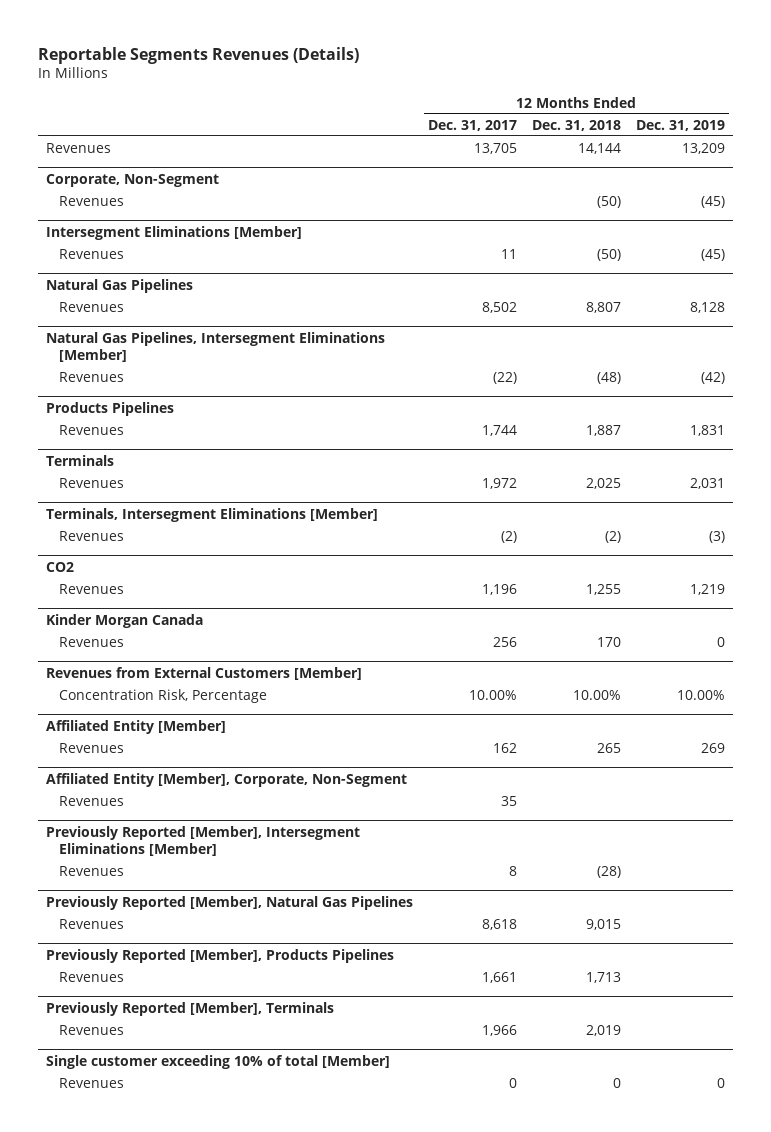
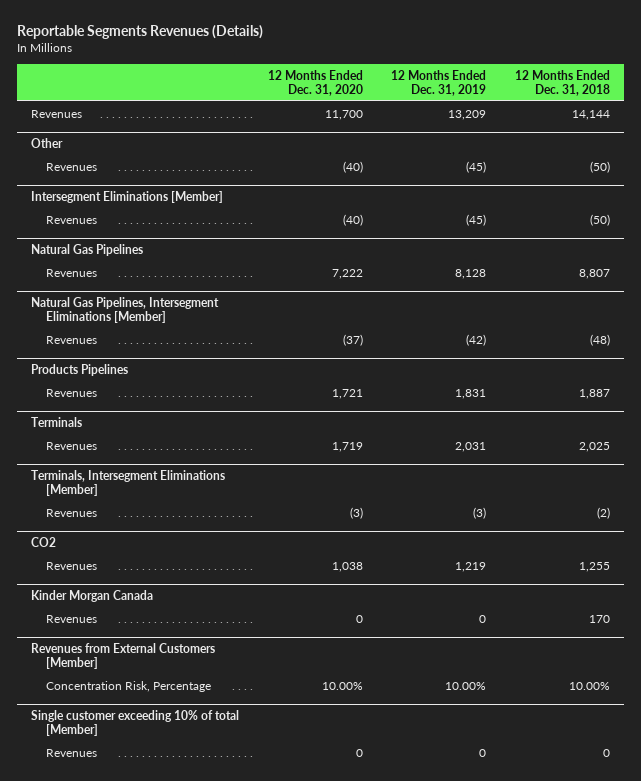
- | 12 Months Ended Dec. 31, 2017 | 12 Months Ended Dec. 31, 2018 | 12 Months Ended Dec. 31, 2019
+ | 12 Months Ended Dec. 31, 2020 | 12 Months Ended Dec. 31, 2019 | 12 Months Ended Dec. 31, 2018
- Corporate, Non-Segment
+ Other
- Affiliated Entity [Member]
- Revenues | 162 | 265 | 269
- Affiliated Entity [Member], Corporate, Non-Segment
- Revenues | 35 | |
- Previously Reported [Member], Intersegment Eliminations [Member]
- Revenues | 8 | (28) |
- Previously Reported [Member], Natural Gas Pipelines
- Revenues | 8,618 | 9,015 |
- Previously Reported [Member], Products Pipelines
- Revenues | 1,661 | 1,713 |
- Previously Reported [Member], Terminals
- Revenues | 1,966 | 2,019 |

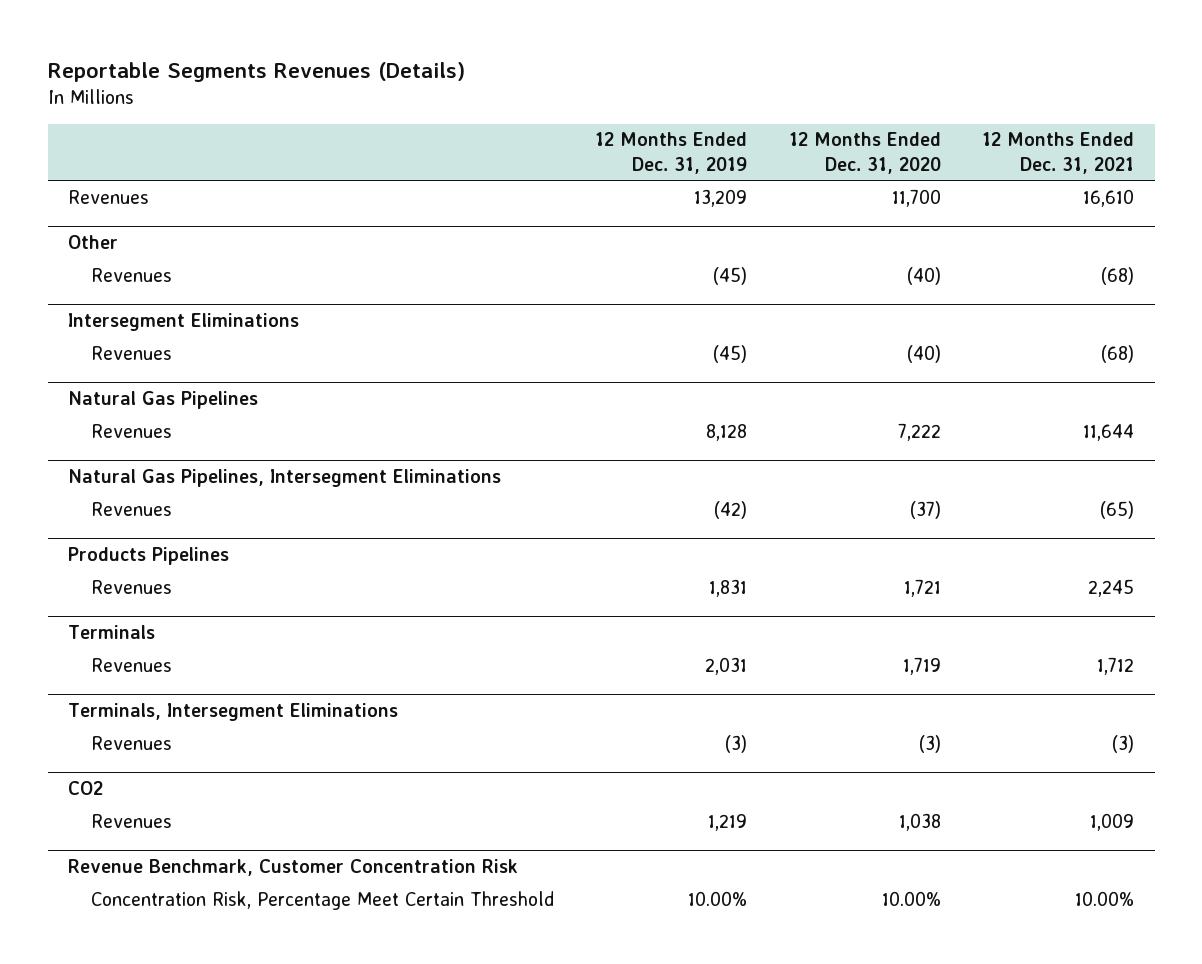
- | 12 Months Ended Dec. 31, 2020 | 12 Months Ended Dec. 31, 2019 | 12 Months Ended Dec. 31, 2018
+ | 12 Months Ended Dec. 31, 2019 | 12 Months Ended Dec. 31, 2020 | 12 Months Ended Dec. 31, 2021
- Intersegment Eliminations [Member]
+ Intersegment Eliminations
- Natural Gas Pipelines, Intersegment Eliminations [Member]
+ Natural Gas Pipelines, Intersegment Eliminations
- Terminals, Intersegment Eliminations [Member]
+ Terminals, Intersegment Eliminations
- Kinder Morgan Canada
- Revenues | 0 | 0 | 170
- Revenues from External Customers [Member]
- Concentration Risk, Percentage | 10.00% | 10.00% | 10.00%
- Single customer exceeding 10% of total [Member]
- Revenues | 0 | 0 | 0
+ Revenue Benchmark, Customer Concentration Risk
+ Concentration Risk, Percentage Meet Certain Threshold | 10.00% | 10.00% | 10.00%

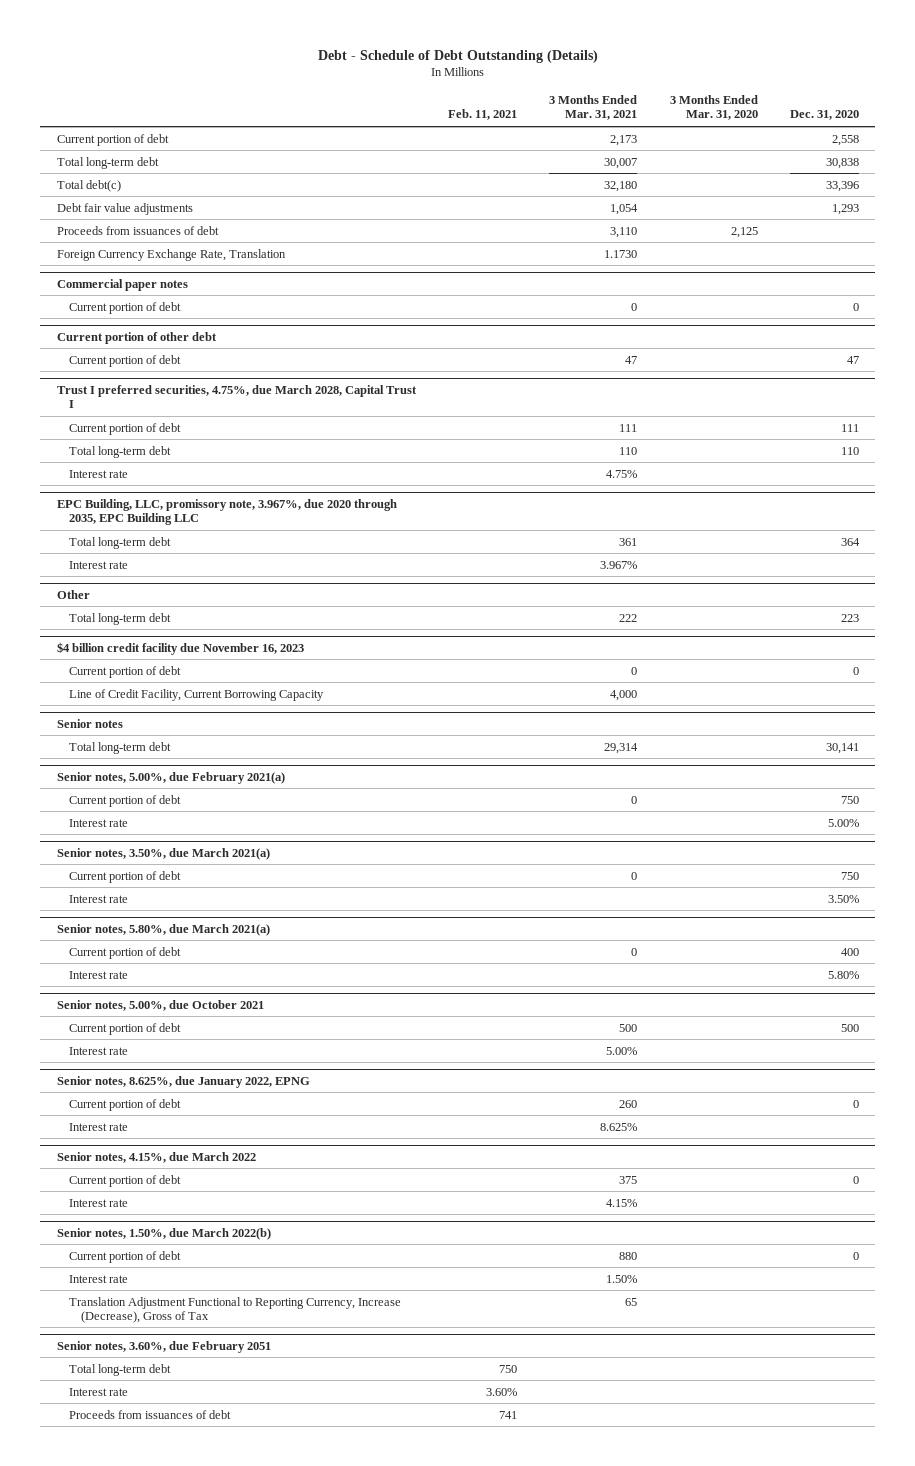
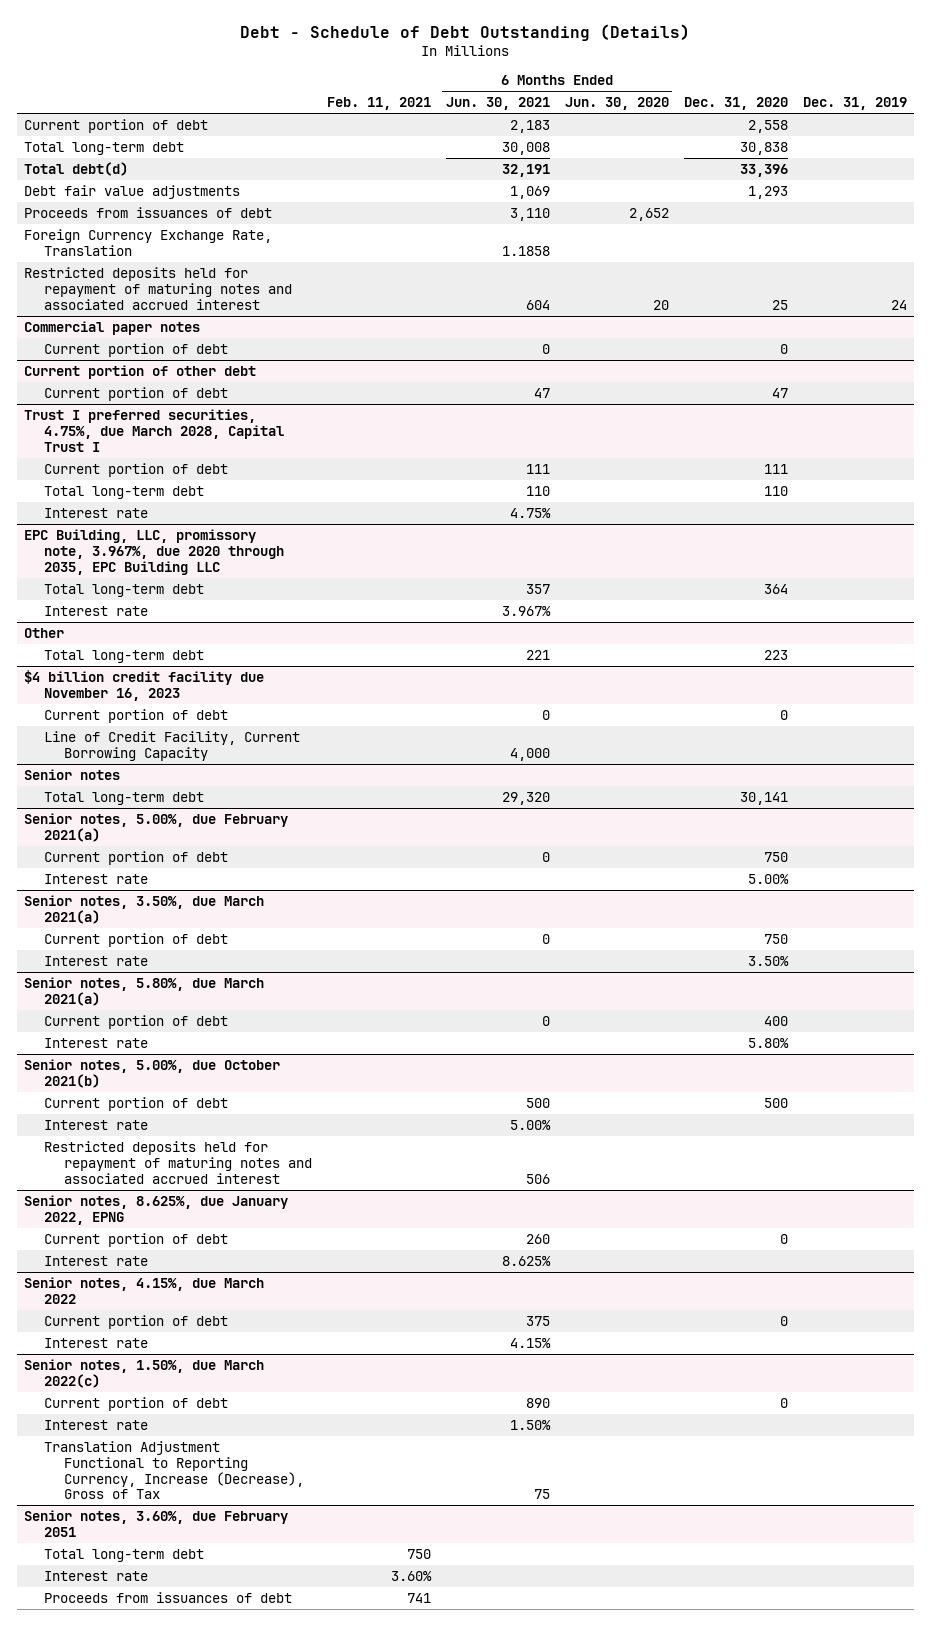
- | Feb. 11, 2021 | 3 Months Ended Mar. 31, 2021 | 3 Months Ended Mar. 31, 2020 | Dec. 31, 2020
+ | Feb. 11, 2021 | 6 Months Ended Jun. 30, 2021 | 6 Months Ended Jun. 30, 2020 | Dec. 31, 2020 | Dec. 31, 2019
- Total debt(c) | | 32,180 | | 33,396
+ Total debt(d) | | 32,191 | | 33,396 |
+ Restricted deposits held for repayment of maturing notes and associated accrued interest | | 604 | 20 | 25 | 24
- Senior notes, 5.00%, due October 2021
+ Senior notes, 5.00%, due October 2021(b)
+ Restricted deposits held for repayment of maturing notes and associated accrued interest | | 506 | | |
- Senior notes, 1.50%, due March 2022(b)
+ Senior notes, 1.50%, due March 2022(c)

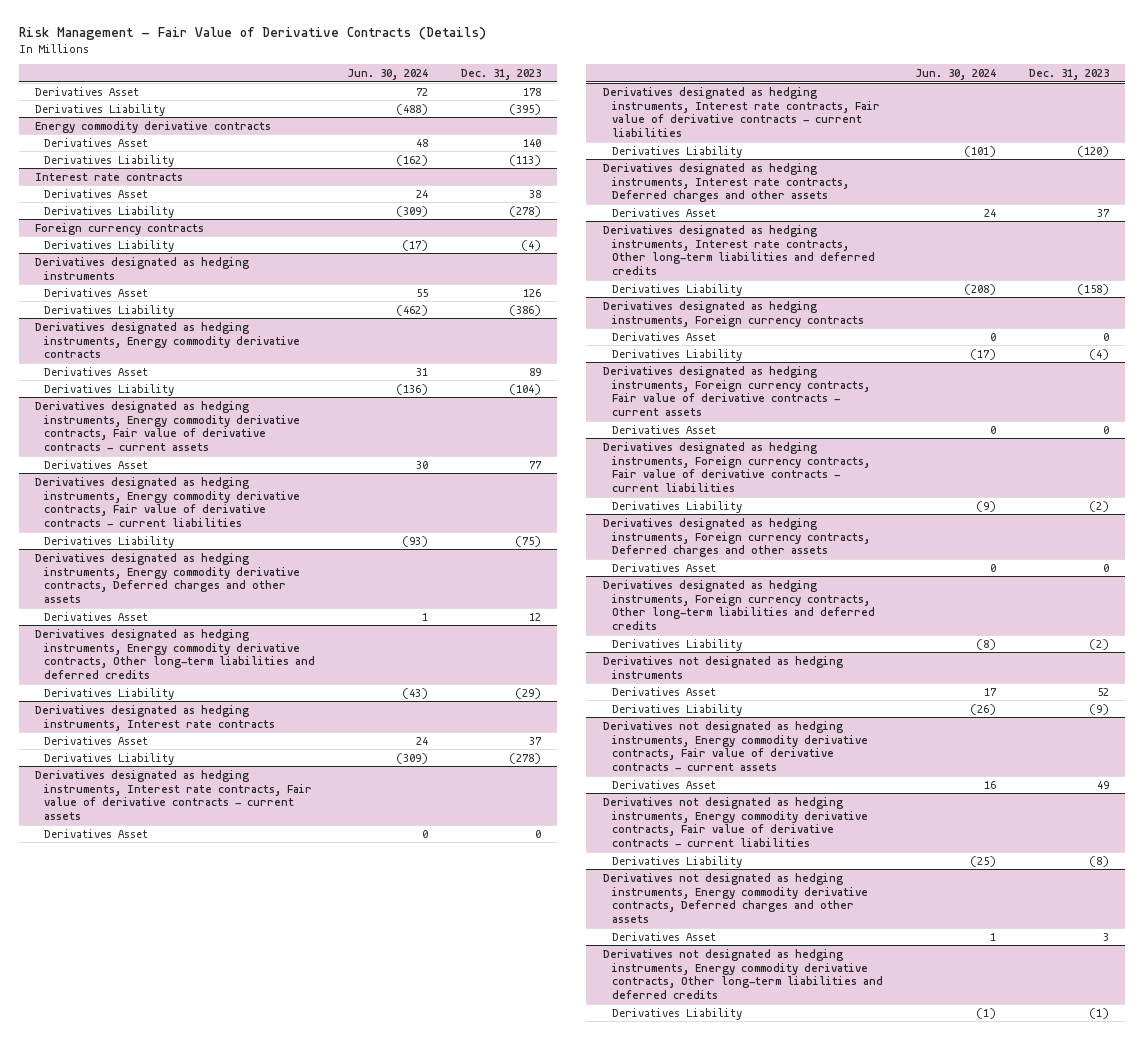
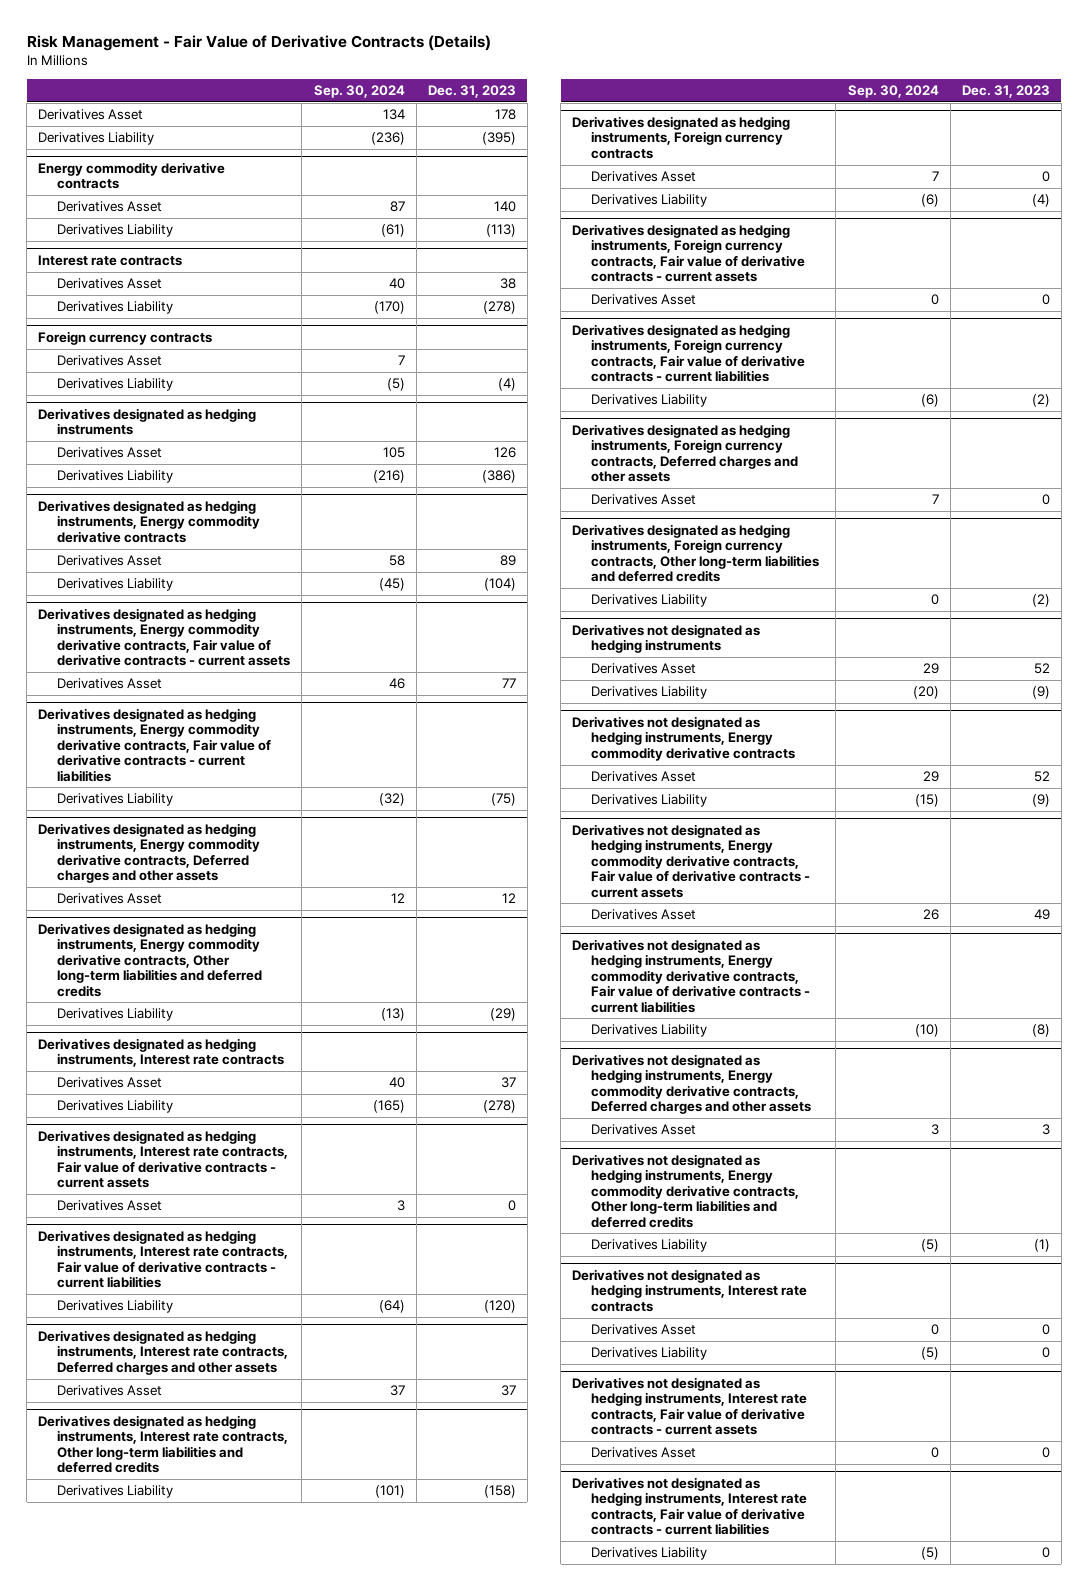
- | Jun. 30, 2024 | Dec. 31, 2023
+ | Sep. 30, 2024 | Dec. 31, 2023
@ Foreign currency contracts
+ Derivatives Asset | 7 |
+ Derivatives not designated as hedging instruments, Energy commodity derivative contracts
+ Derivatives Asset | 29 | 52
+ Derivatives Liability | (15) | (9)
+ Derivatives not designated as hedging instruments, Interest rate contracts
+ Derivatives Asset | 0 | 0
+ Derivatives Liability | (5) | 0
+ Derivatives not designated as hedging instruments, Interest rate contracts, Fair value of derivative contracts - current assets
+ Derivatives Asset | 0 | 0
+ Derivatives not designated as hedging instruments, Interest rate contracts, Fair value of derivative contracts - current liabilities
+ Derivatives Liability | (5) | 0

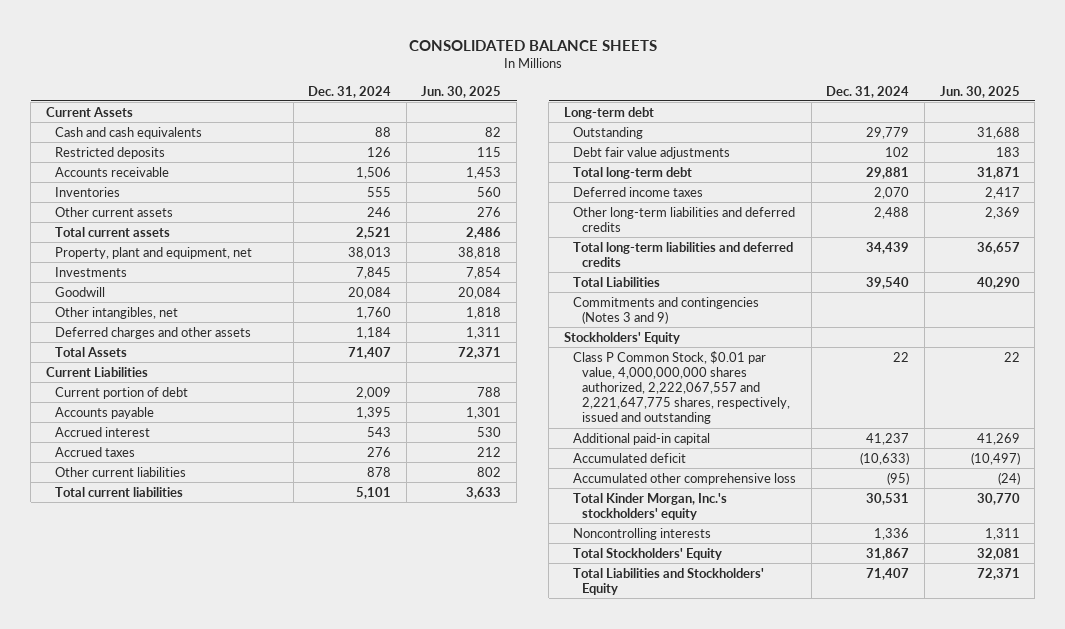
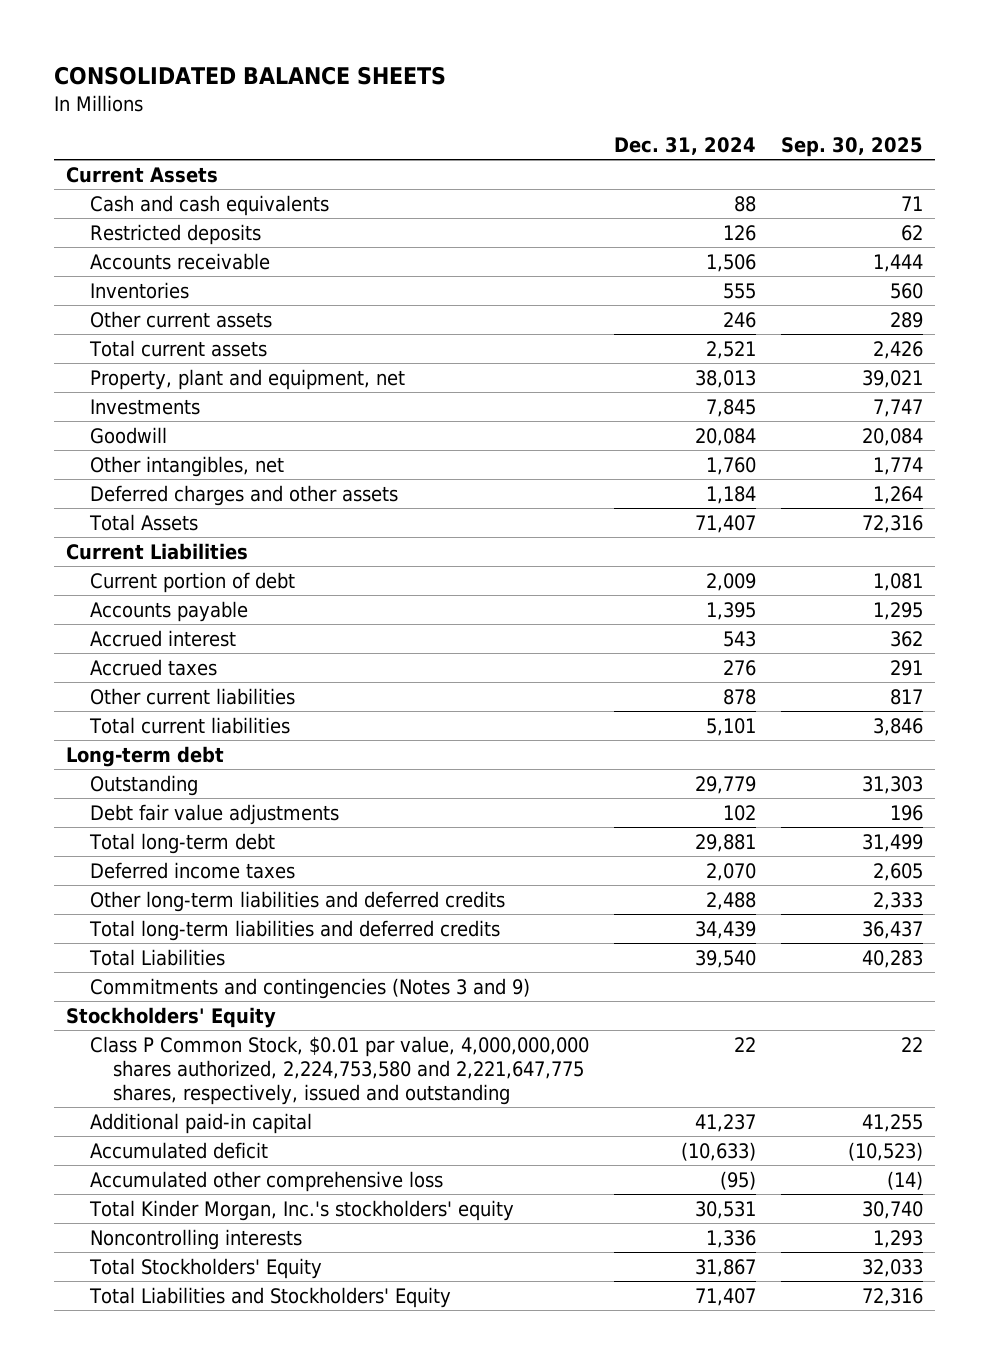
- | Dec. 31, 2024 | Jun. 30, 2025
+ | Dec. 31, 2024 | Sep. 30, 2025
- Class P Common Stock, $0.01 par value, 4,000,000,000 shares authorized, 2,222,067,557 and 2,221,647,775 shares, respectively, issued and outstanding | 22 | 22
+ Class P Common Stock, $0.01 par value, 4,000,000,000 shares authorized, 2,224,753,580 and 2,221,647,775 shares, respectively, issued and outstanding | 22 | 22

